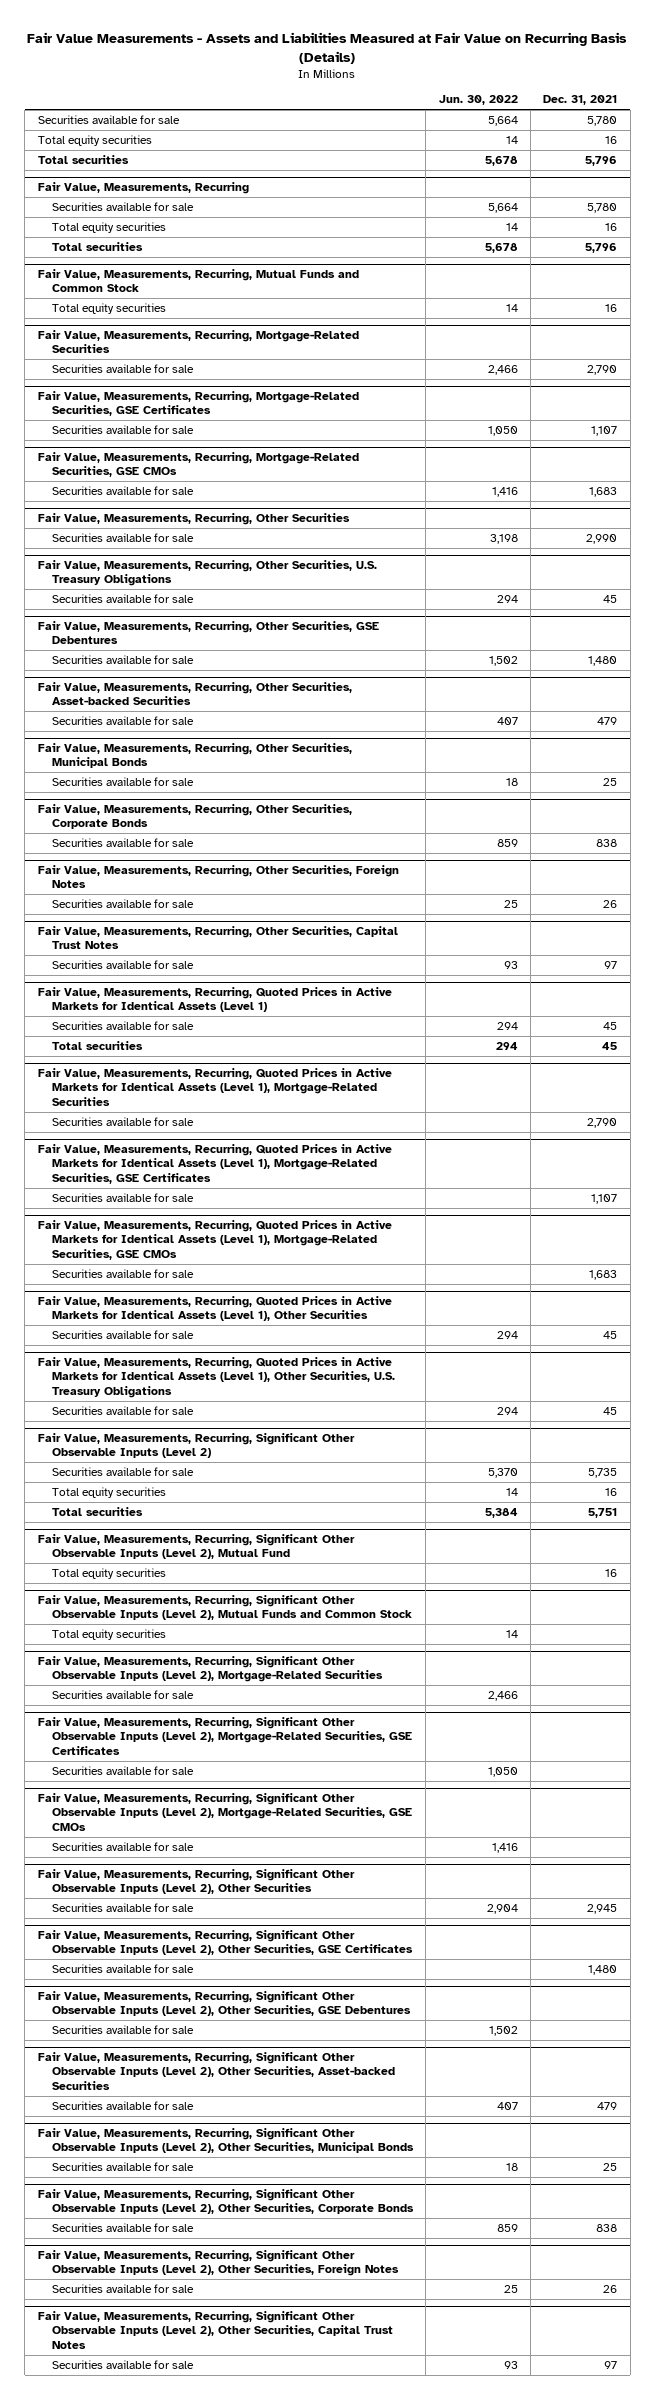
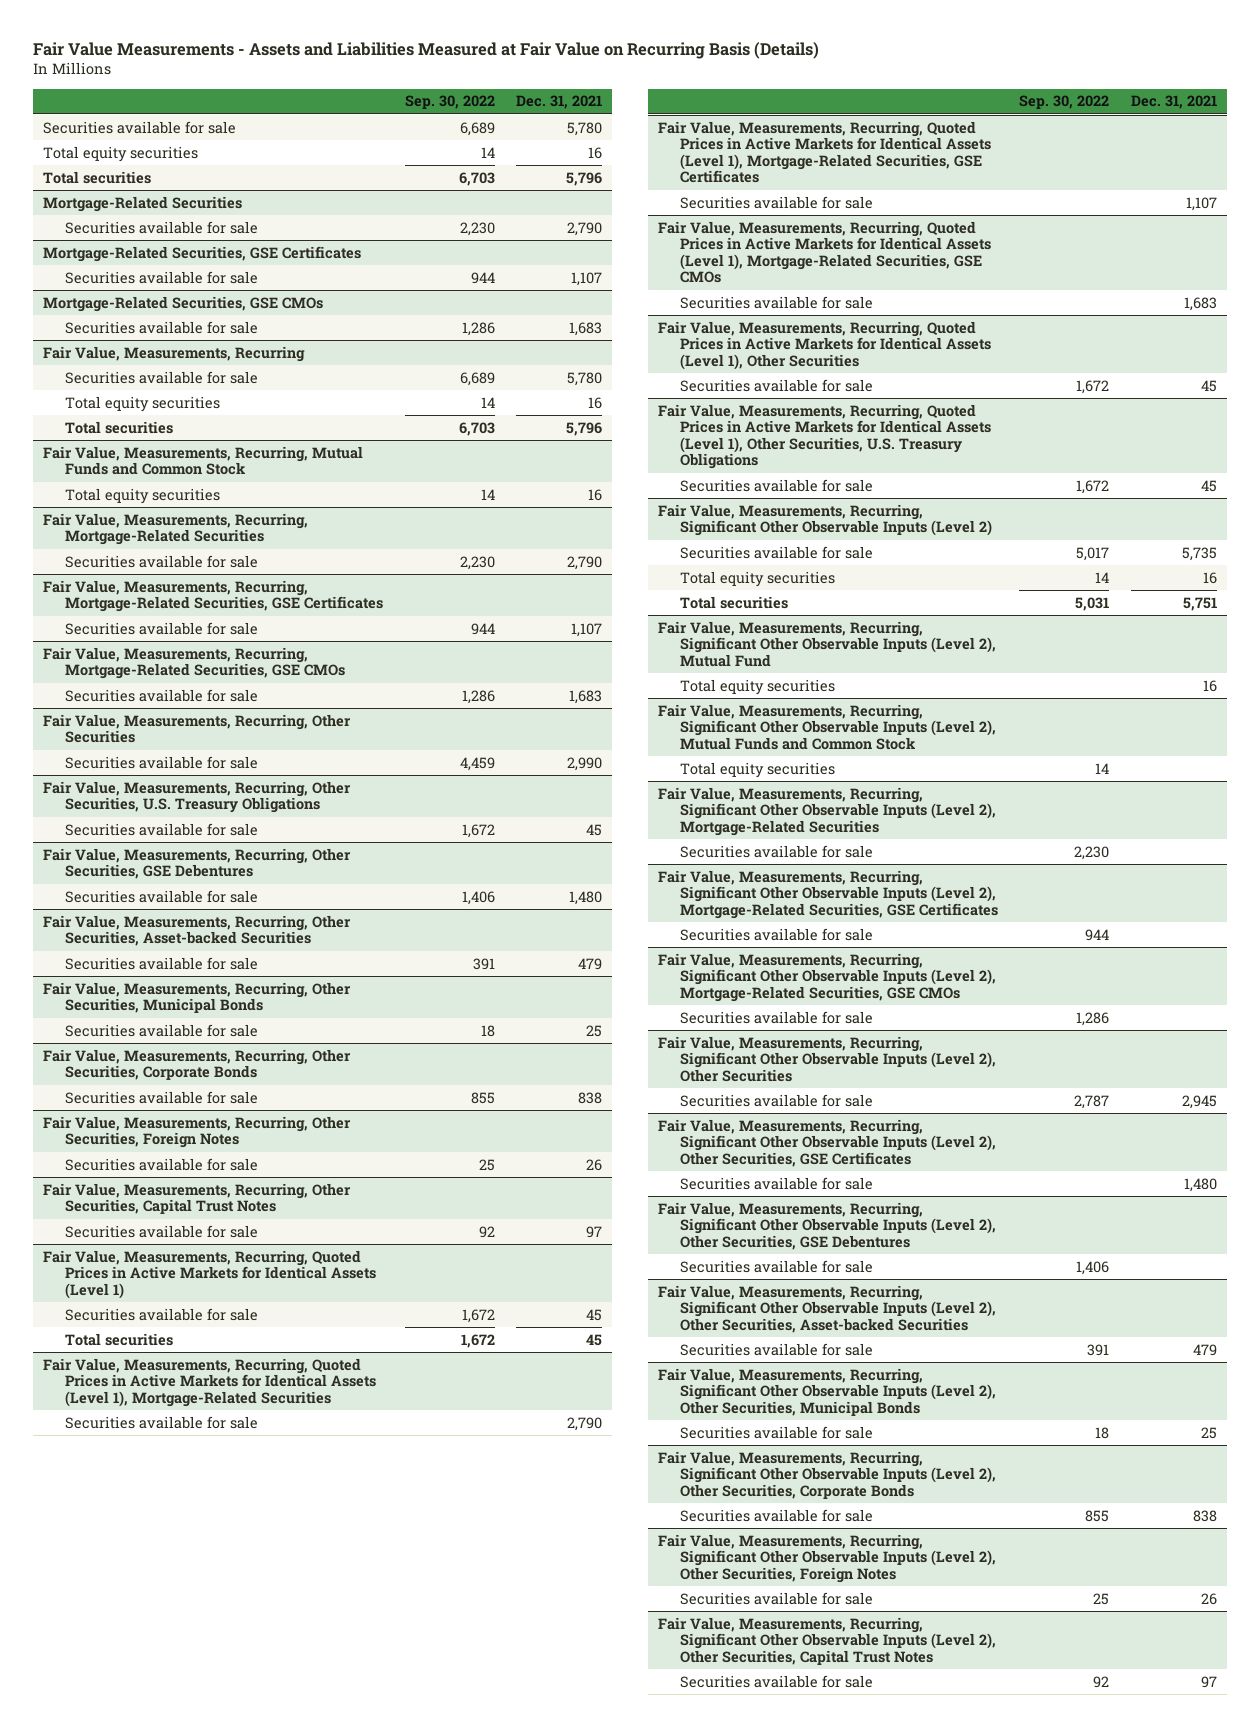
- | Jun. 30, 2022 | Dec. 31, 2021
+ | Sep. 30, 2022 | Dec. 31, 2021
+ Mortgage-Related Securities
+ Securities available for sale | 2,230 | 2,790
+ Mortgage-Related Securities, GSE Certificates
+ Securities available for sale | 944 | 1,107
+ Mortgage-Related Securities, GSE CMOs
+ Securities available for sale | 1,286 | 1,683

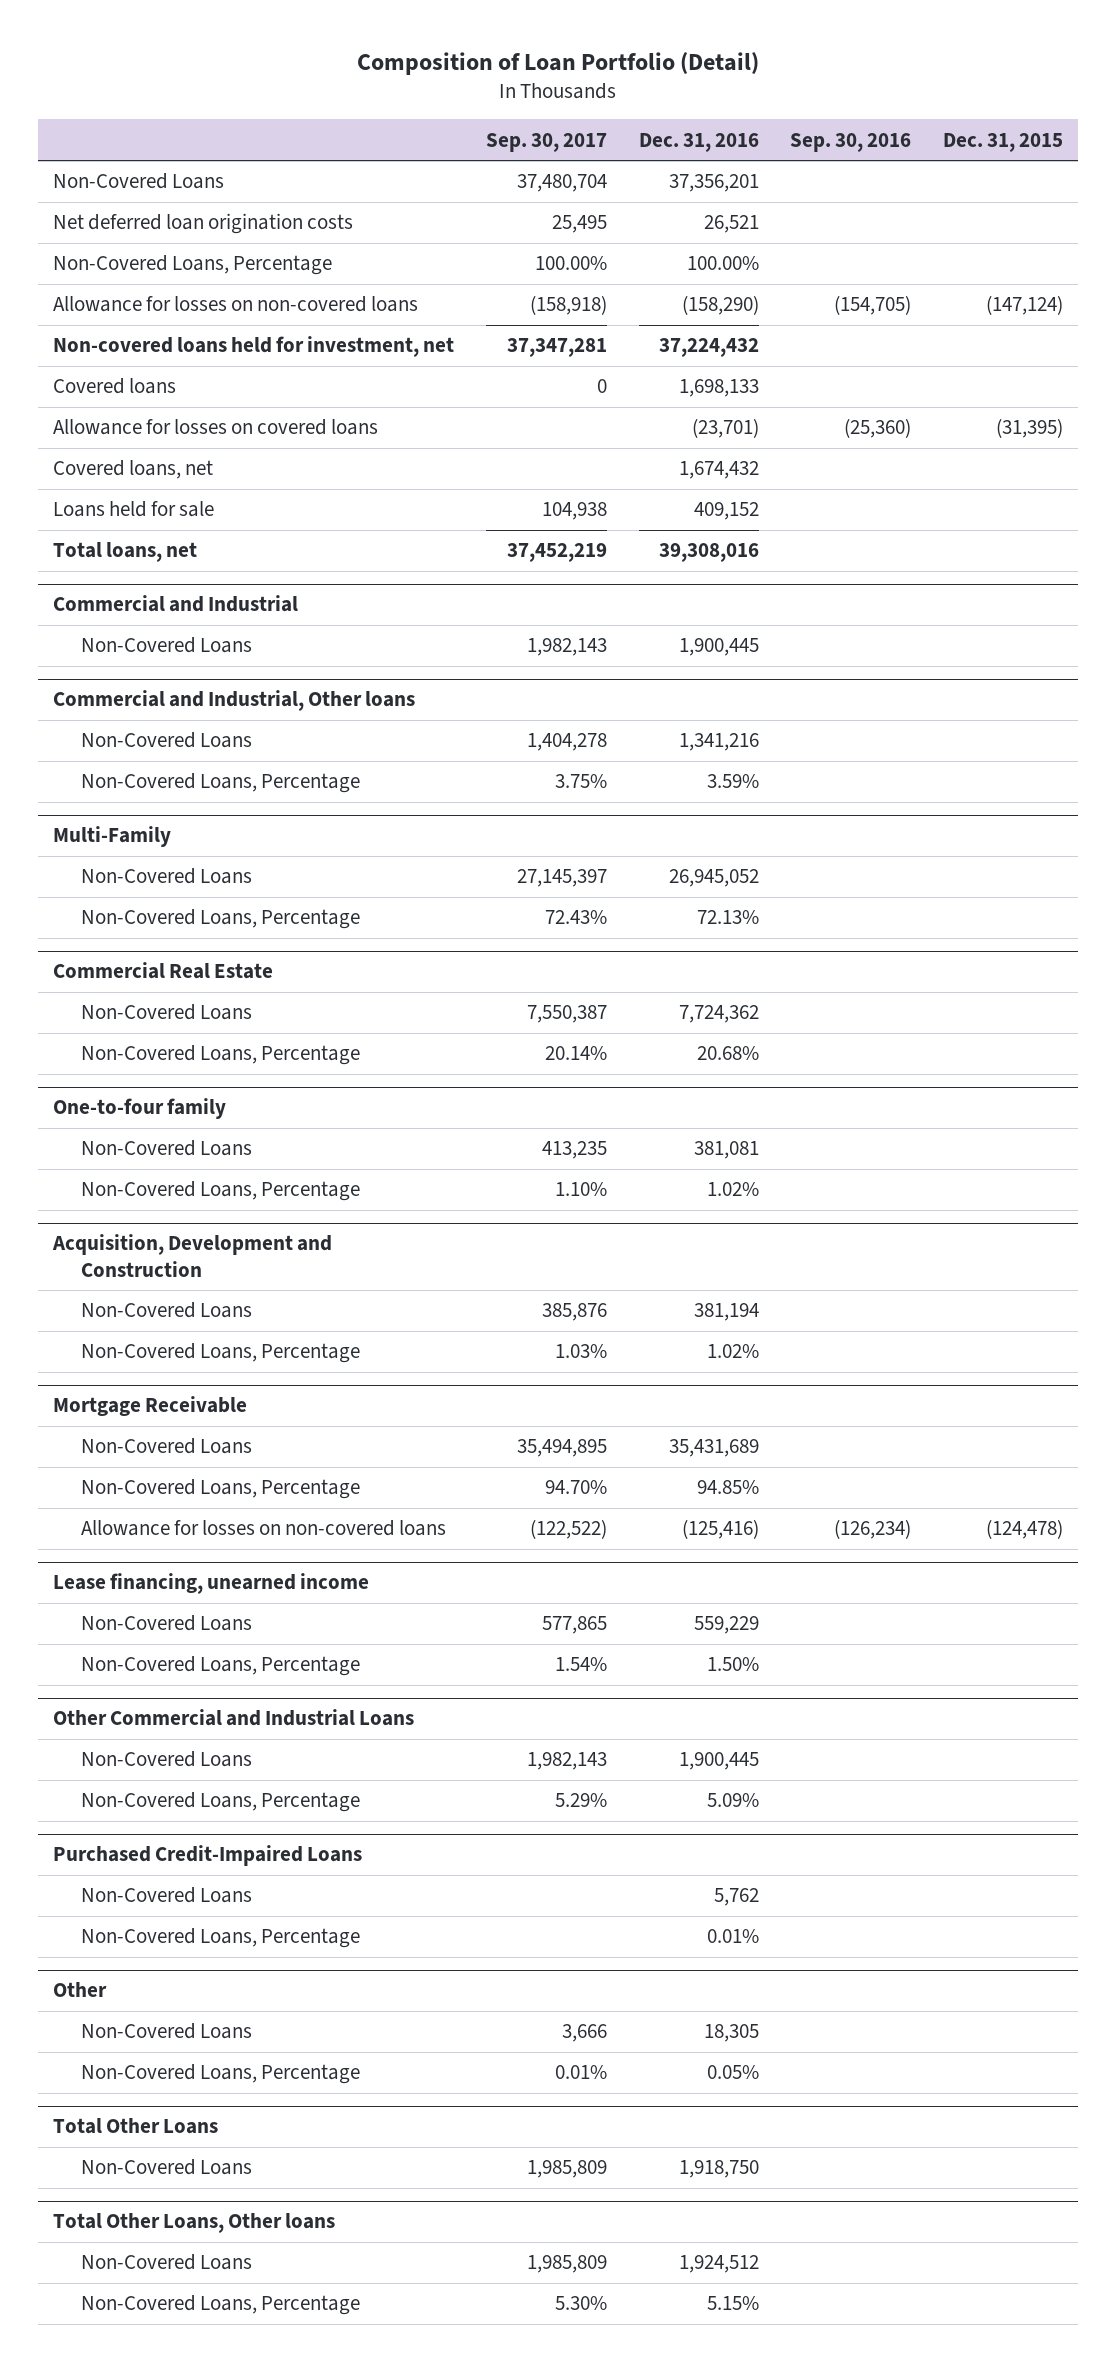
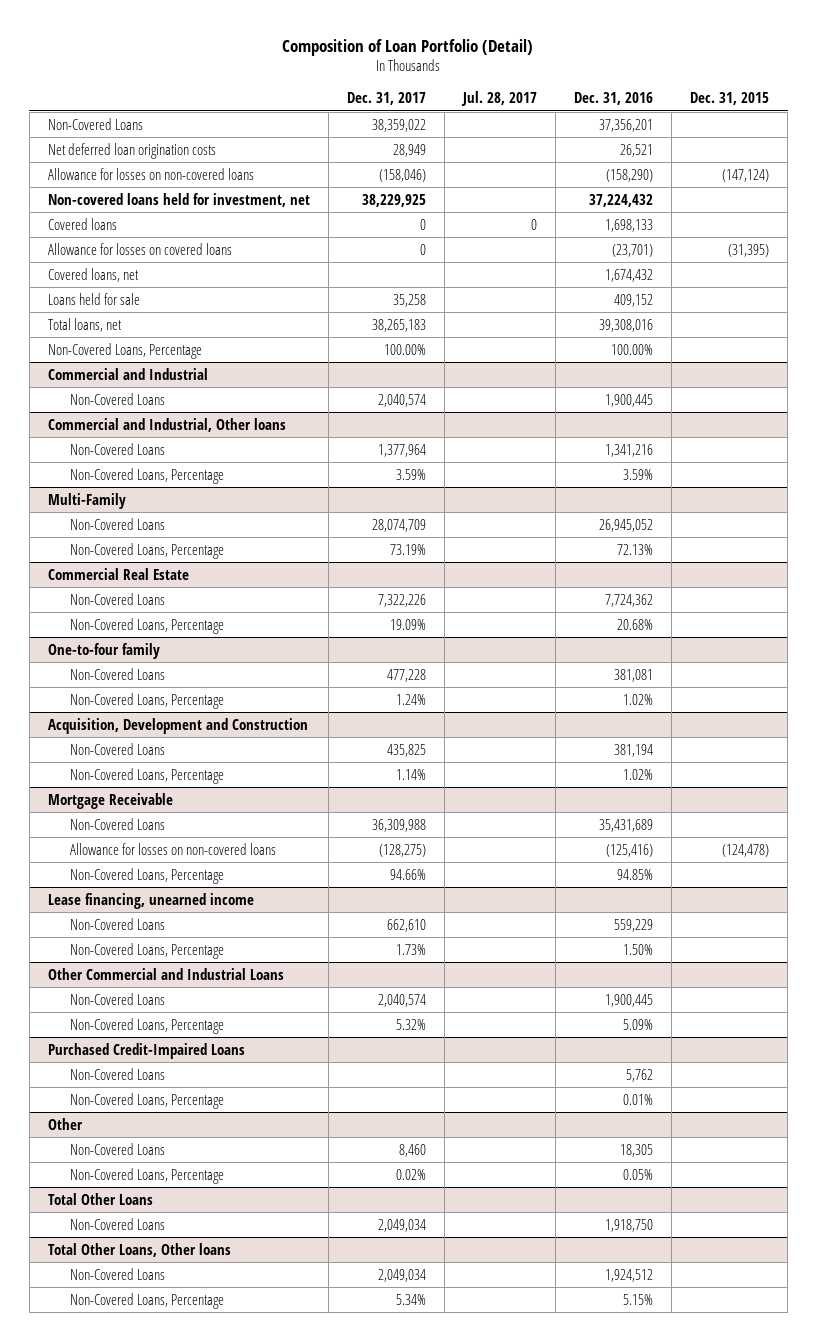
- | Sep. 30, 2017 | Dec. 31, 2016 | Sep. 30, 2016 | Dec. 31, 2015
+ | Dec. 31, 2017 | Jul. 28, 2017 | Dec. 31, 2016 | Dec. 31, 2015
moved down: Non-Covered Loans, Percentage | 100.00% | | 100.00% |
@ Mortgage Receivable
moved down: Non-Covered Loans, Percentage | 94.66% | | 94.85% |

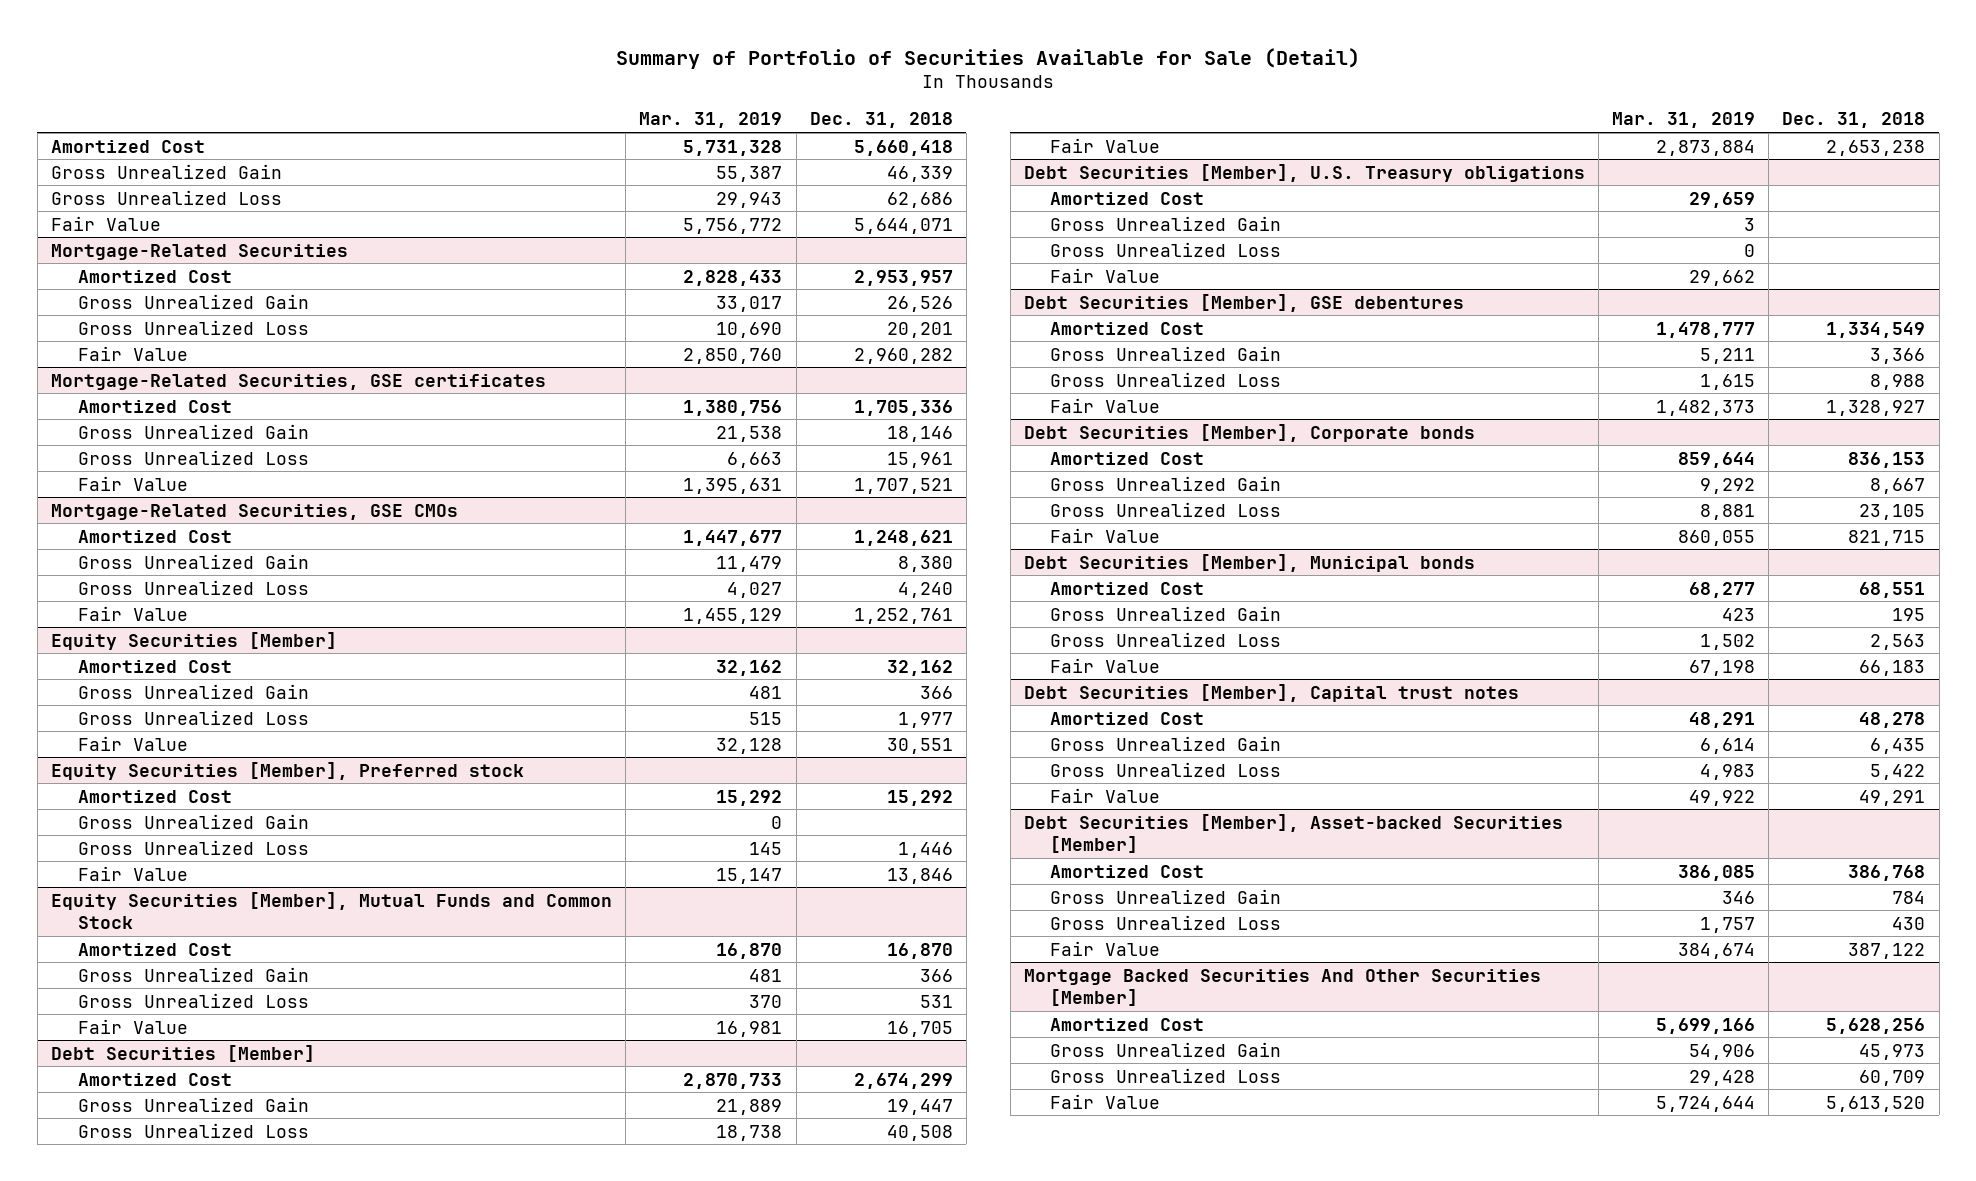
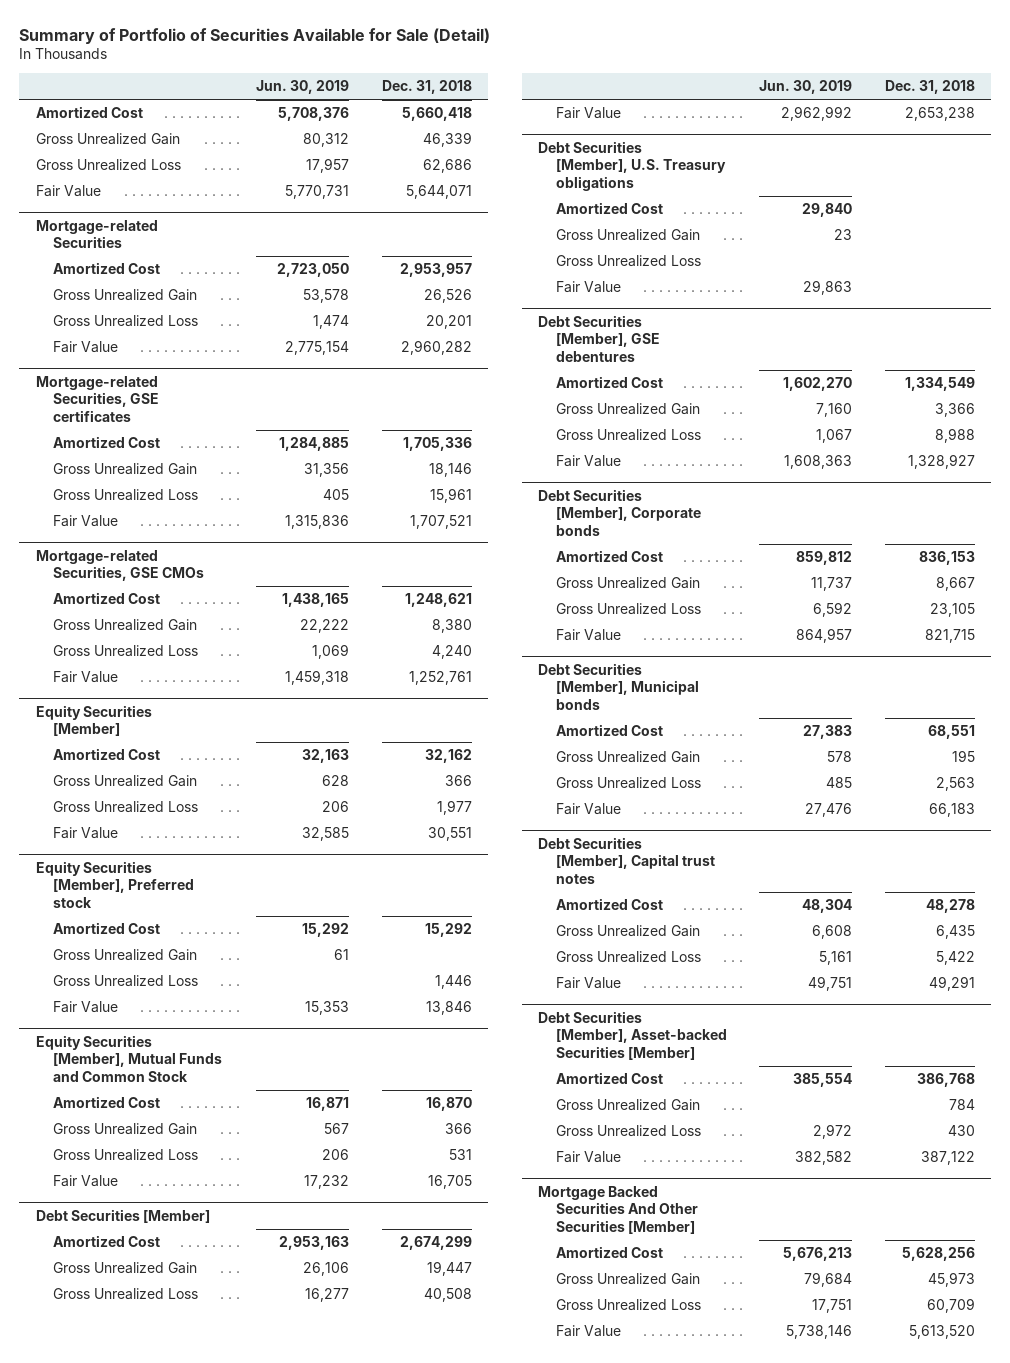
- | Mar. 31, 2019 | Dec. 31, 2018
+ | Jun. 30, 2019 | Dec. 31, 2018
- Mortgage-Related Securities
+ Mortgage-related Securities
- Mortgage-Related Securities, GSE certificates
+ Mortgage-related Securities, GSE certificates
- Mortgage-Related Securities, GSE CMOs
+ Mortgage-related Securities, GSE CMOs

